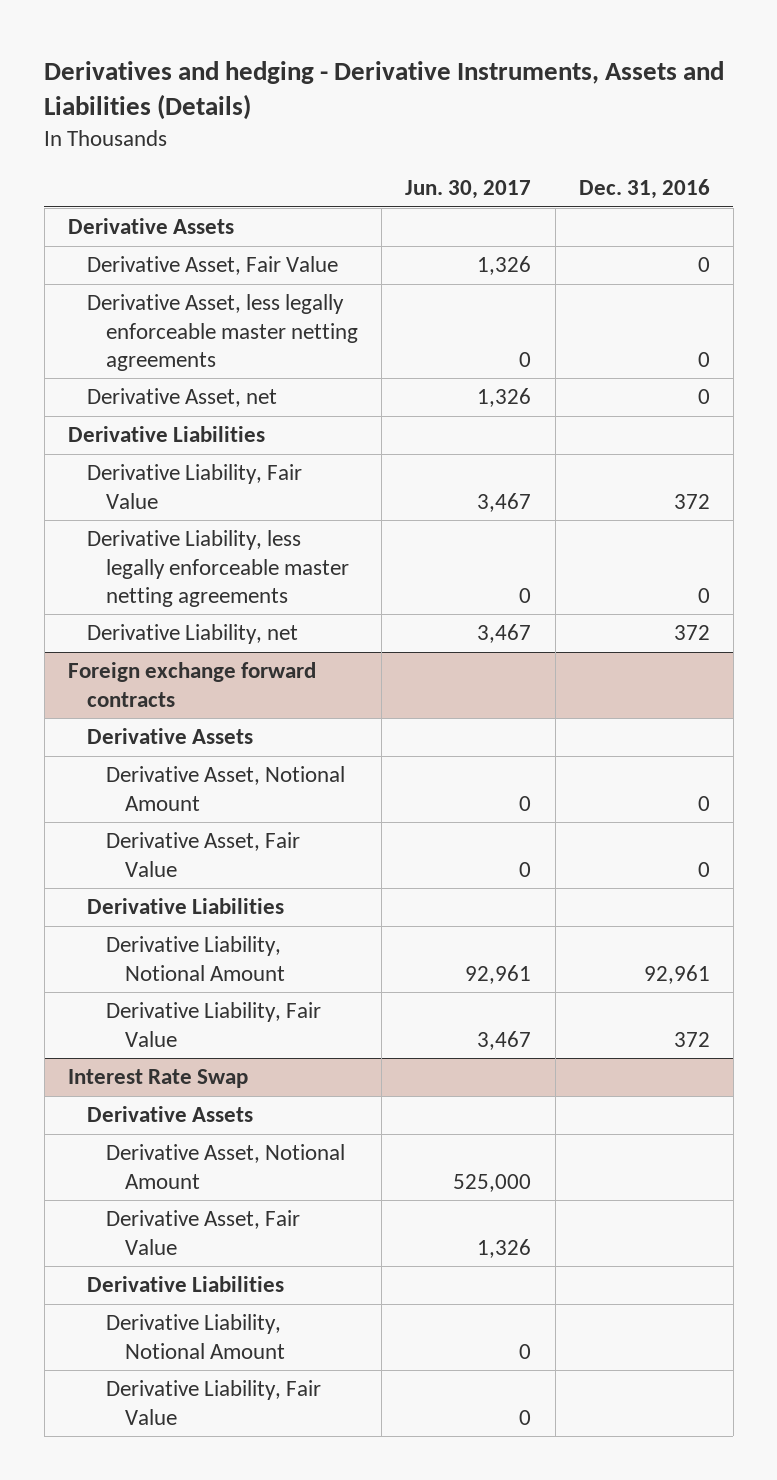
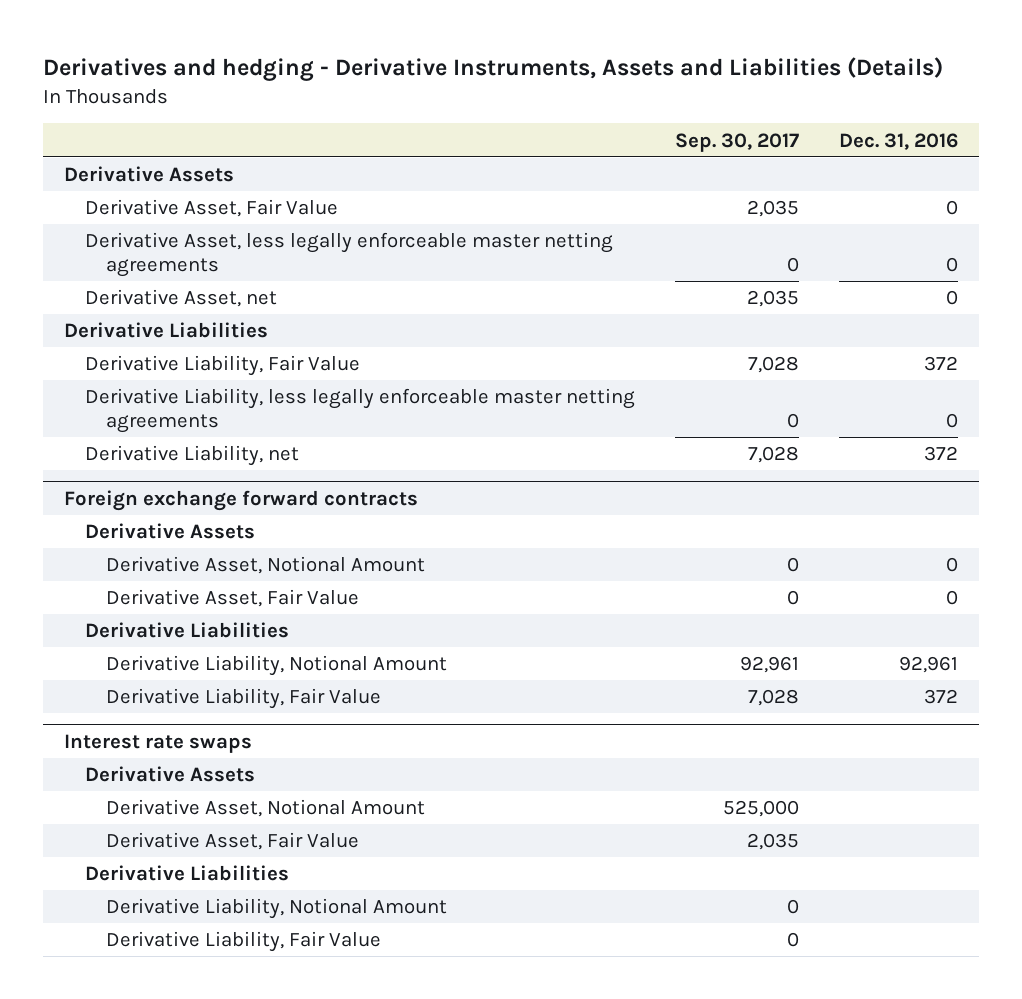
- | Jun. 30, 2017 | Dec. 31, 2016
+ | Sep. 30, 2017 | Dec. 31, 2016
- Interest Rate Swap
+ Interest rate swaps

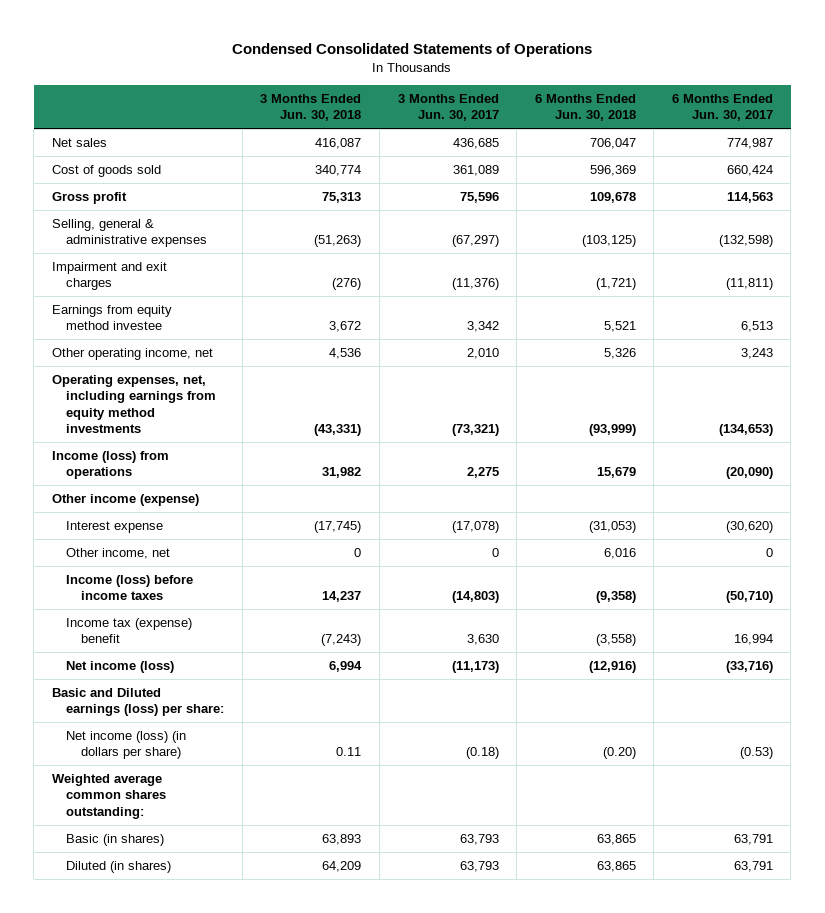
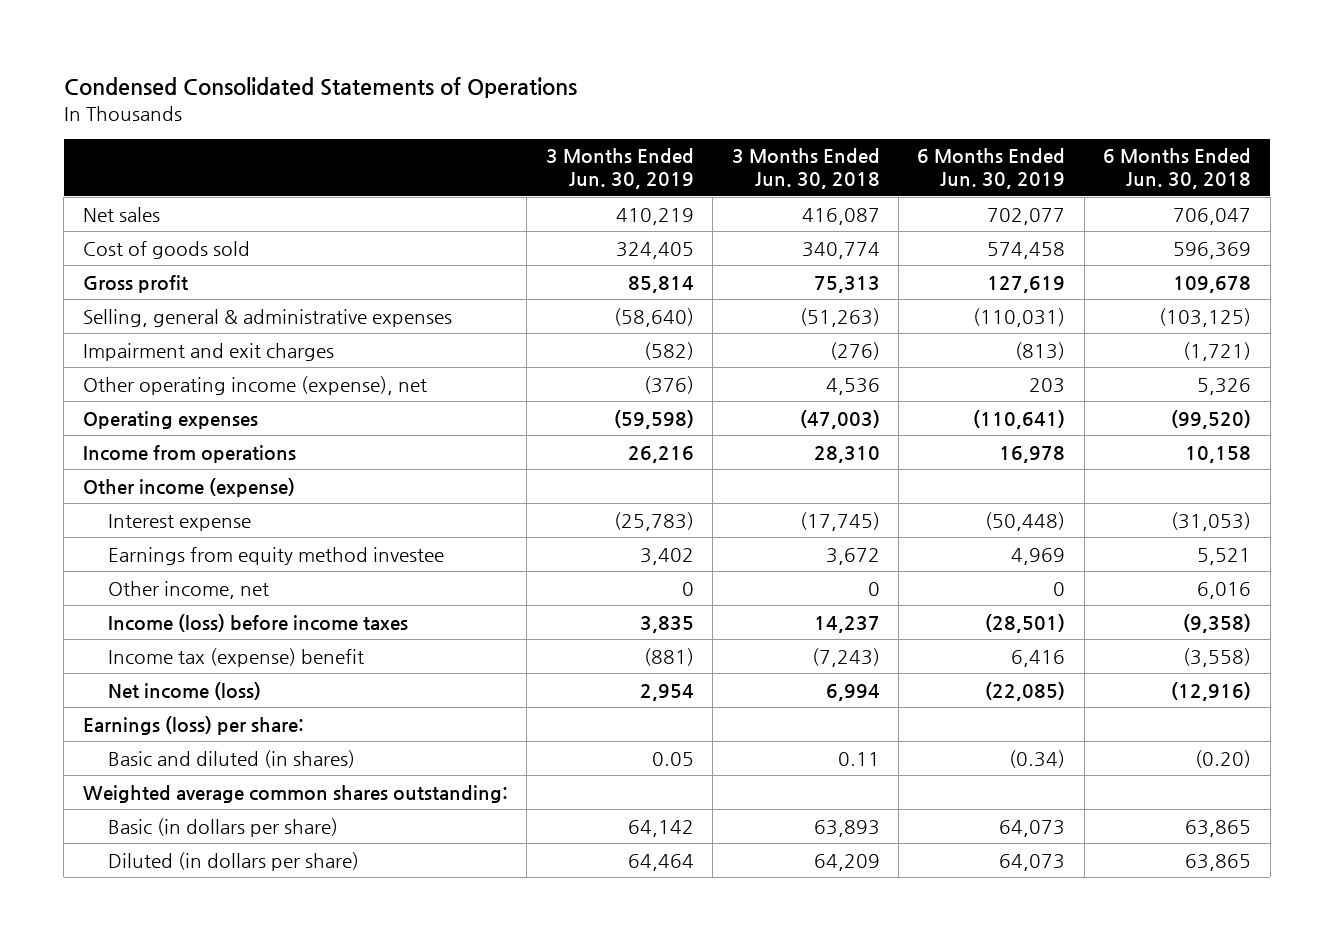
- | 3 Months Ended Jun. 30, 2018 | 3 Months Ended Jun. 30, 2017 | 6 Months Ended Jun. 30, 2018 | 6 Months Ended Jun. 30, 2017
+ | 3 Months Ended Jun. 30, 2019 | 3 Months Ended Jun. 30, 2018 | 6 Months Ended Jun. 30, 2019 | 6 Months Ended Jun. 30, 2018
- Other operating income, net | 4,536 | 2,010 | 5,326 | 3,243
- Operating expenses, net, including earnings from equity method investments | (43,331) | (73,321) | (93,999) | (134,653)
- Income (loss) from operations | 31,982 | 2,275 | 15,679 | (20,090)
+ Other operating income (expense), net | (376) | 4,536 | 203 | 5,326
+ Operating expenses | (59,598) | (47,003) | (110,641) | (99,520)
+ Income from operations | 26,216 | 28,310 | 16,978 | 10,158
moved down: Earnings from equity method investee | 3,402 | 3,672 | 4,969 | 5,521
- Basic and Diluted earnings (loss) per share:
- Net income (loss) (in dollars per share) | 0.11 | (0.18) | (0.20) | (0.53)
+ Earnings (loss) per share:
+ Basic and diluted (in shares) | 0.05 | 0.11 | (0.34) | (0.20)
- Basic (in shares) | 63,893 | 63,793 | 63,865 | 63,791
- Diluted (in shares) | 64,209 | 63,793 | 63,865 | 63,791
+ Basic (in dollars per share) | 64,142 | 63,893 | 64,073 | 63,865
+ Diluted (in dollars per share) | 64,464 | 64,209 | 64,073 | 63,865

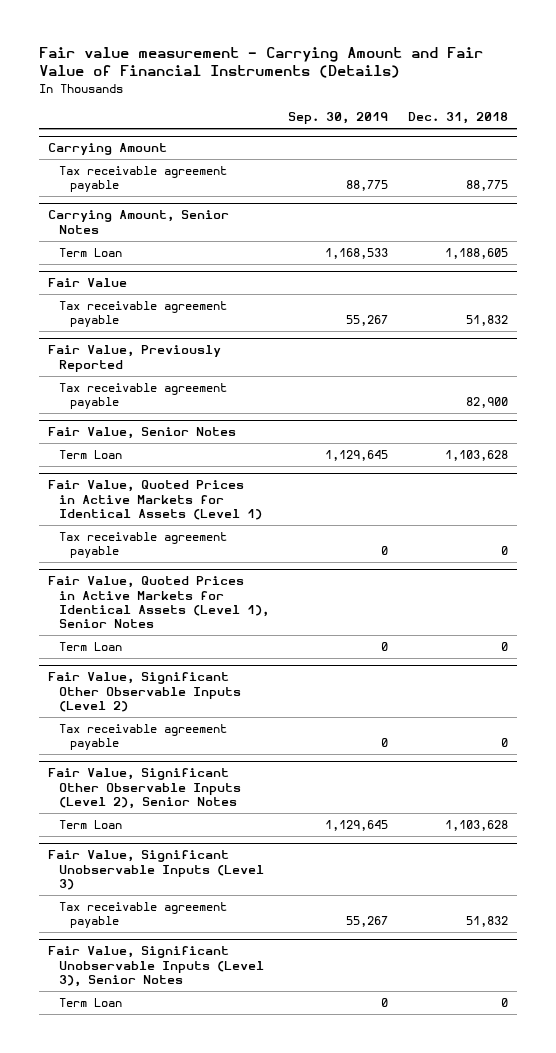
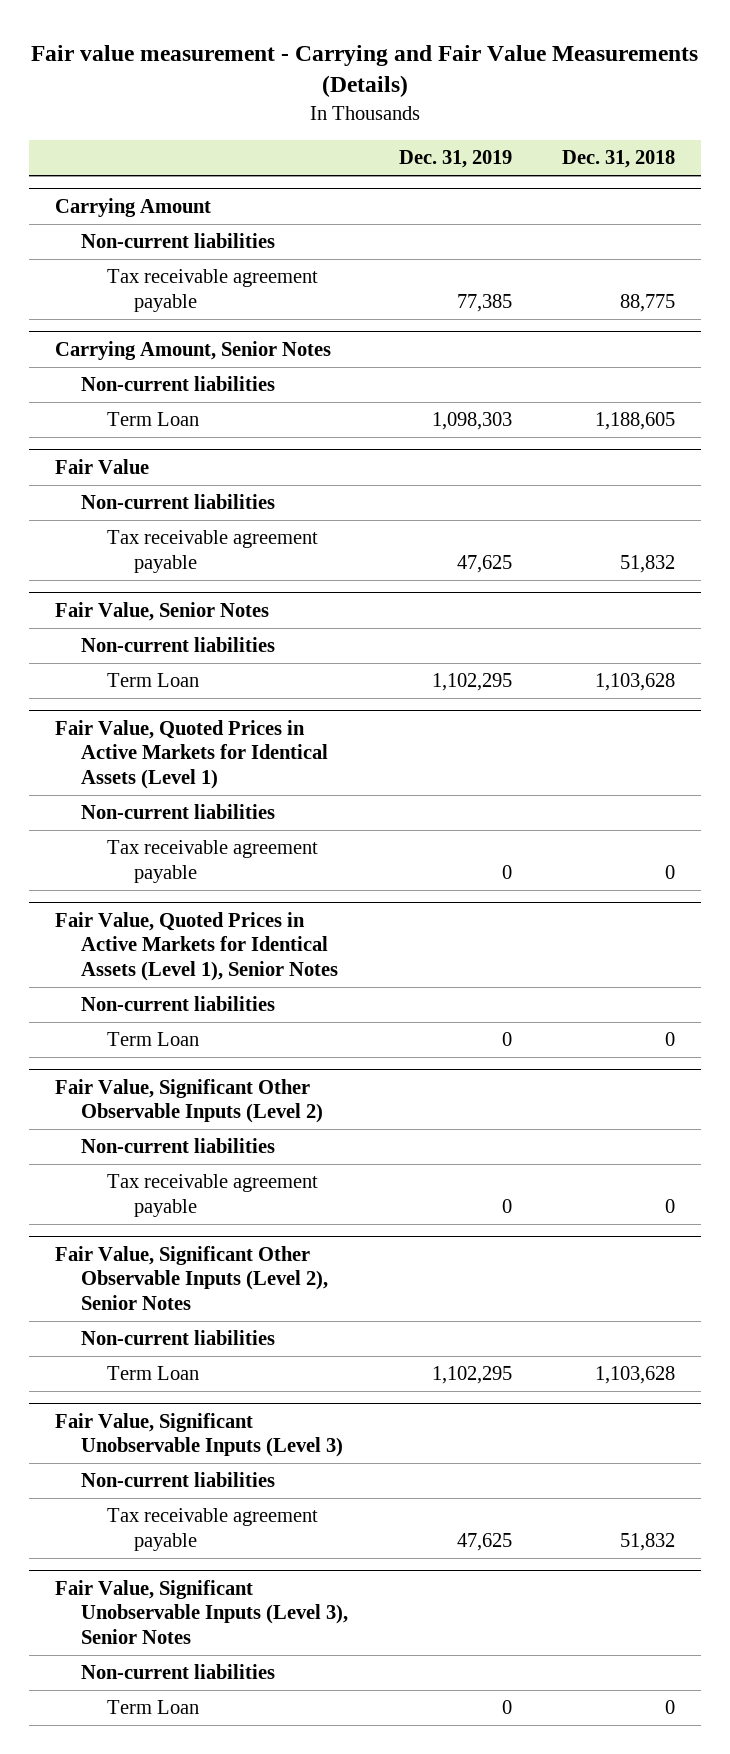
- Fair value measurement - Carrying Amount and Fair Value of Financial Instruments (Details)
+ Fair value measurement - Carrying and Fair Value Measurements (Details)
- | Sep. 30, 2019 | Dec. 31, 2018
+ | Dec. 31, 2019 | Dec. 31, 2018
@ Carrying Amount
+ Non-current liabilities
@ Carrying Amount, Senior Notes
+ Non-current liabilities
@ Fair Value
+ Non-current liabilities
- Fair Value, Previously Reported
- Tax receivable agreement payable | | 82,900
@ Fair Value, Senior Notes
+ Non-current liabilities
@ Fair Value, Quoted Prices in Active Markets for Identical Assets (Level 1)
+ Non-current liabilities
@ Fair Value, Quoted Prices in Active Markets for Identical Assets (Level 1), Senior Notes
+ Non-current liabilities
@ Fair Value, Significant Other Observable Inputs (Level 2)
+ Non-current liabilities
@ Fair Value, Significant Other Observable Inputs (Level 2), Senior Notes
+ Non-current liabilities
@ Fair Value, Significant Unobservable Inputs (Level 3)
+ Non-current liabilities
@ Fair Value, Significant Unobservable Inputs (Level 3), Senior Notes
+ Non-current liabilities

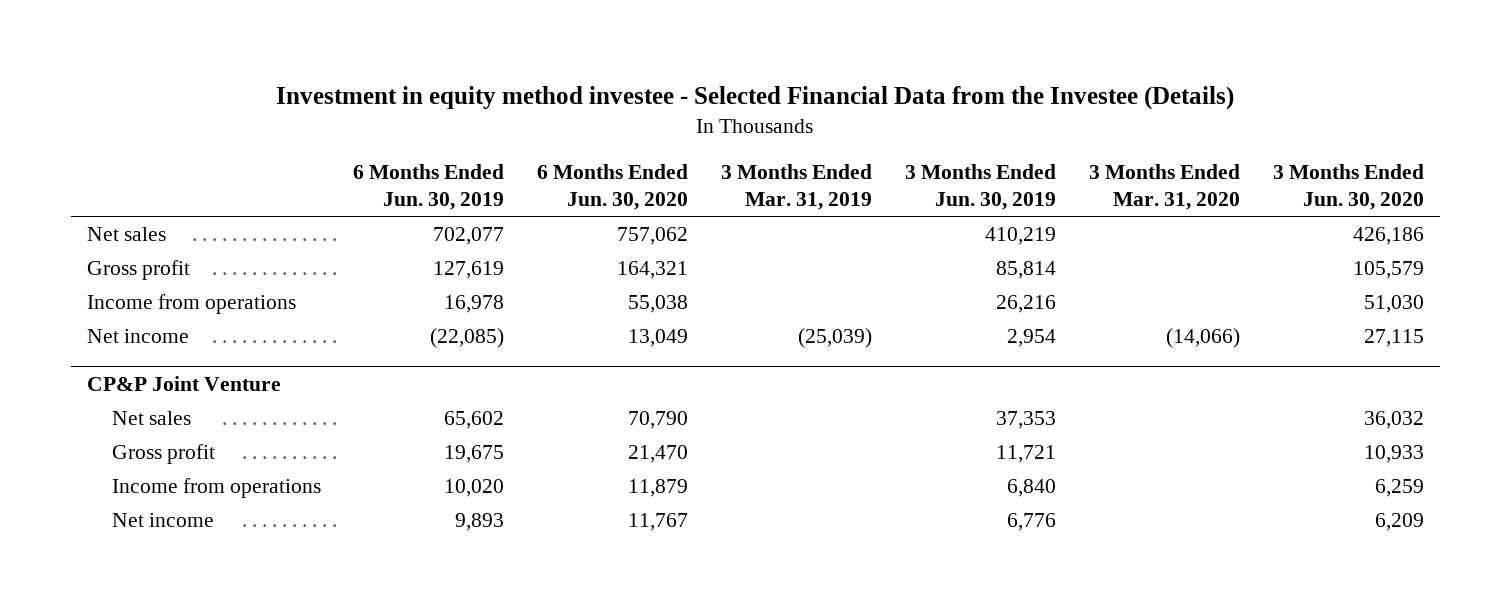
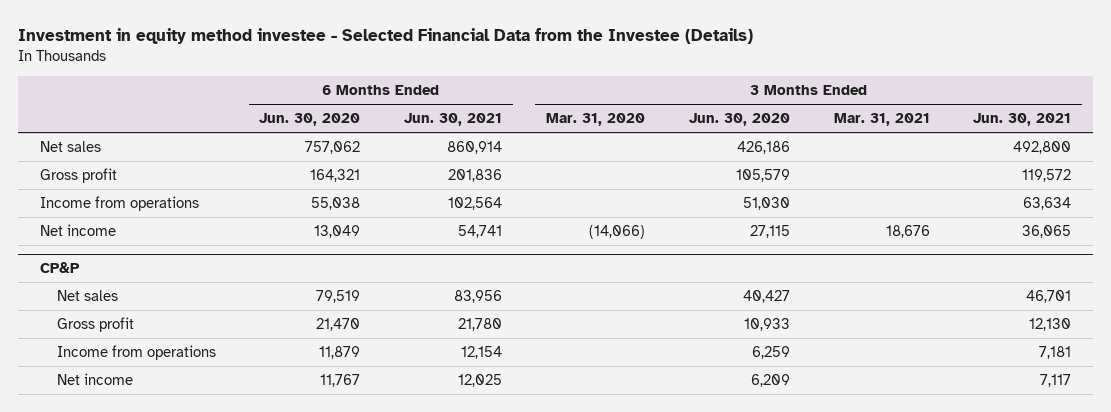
- | 6 Months Ended Jun. 30, 2019 | 6 Months Ended Jun. 30, 2020 | 3 Months Ended Mar. 31, 2019 | 3 Months Ended Jun. 30, 2019 | 3 Months Ended Mar. 31, 2020 | 3 Months Ended Jun. 30, 2020
+ | 6 Months Ended Jun. 30, 2020 | 6 Months Ended Jun. 30, 2021 | 3 Months Ended Mar. 31, 2020 | 3 Months Ended Jun. 30, 2020 | 3 Months Ended Mar. 31, 2021 | 3 Months Ended Jun. 30, 2021
- CP&P Joint Venture
- Net sales | 65,602 | 70,790 | | 37,353 | | 36,032
+ CP&P
+ Net sales | 79,519 | 83,956 | | 40,427 | | 46,701

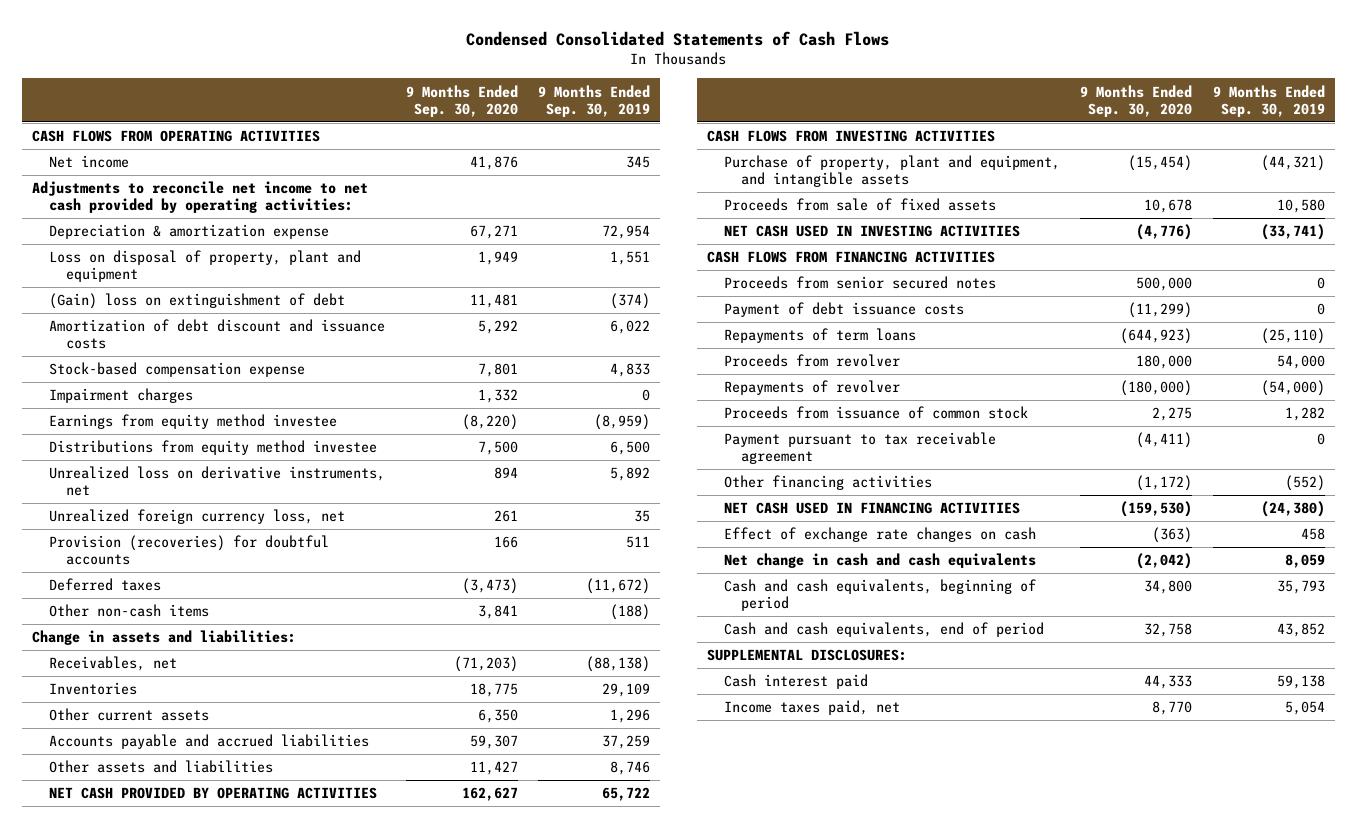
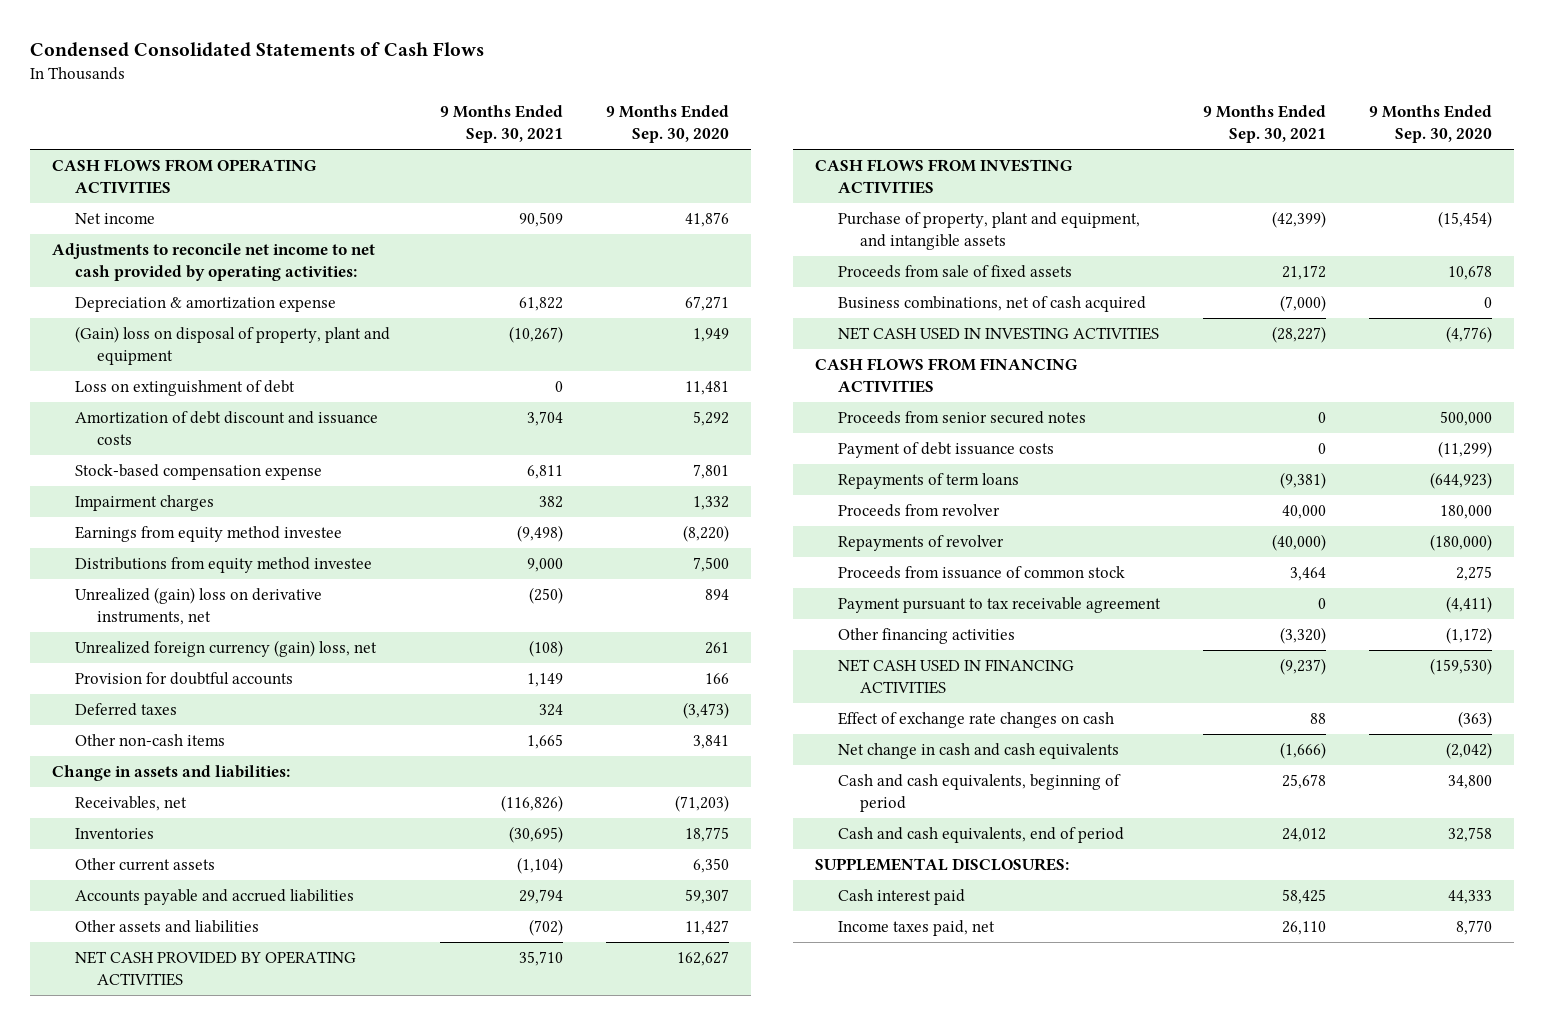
- | 9 Months Ended Sep. 30, 2020 | 9 Months Ended Sep. 30, 2019
+ | 9 Months Ended Sep. 30, 2021 | 9 Months Ended Sep. 30, 2020
- Loss on disposal of property, plant and equipment | 1,949 | 1,551
- (Gain) loss on extinguishment of debt | 11,481 | (374)
+ (Gain) loss on disposal of property, plant and equipment | (10,267) | 1,949
+ Loss on extinguishment of debt | 0 | 11,481
- Unrealized loss on derivative instruments, net | 894 | 5,892
- Unrealized foreign currency loss, net | 261 | 35
- Provision (recoveries) for doubtful accounts | 166 | 511
+ Unrealized (gain) loss on derivative instruments, net | (250) | 894
+ Unrealized foreign currency (gain) loss, net | (108) | 261
+ Provision for doubtful accounts | 1,149 | 166
+ Business combinations, net of cash acquired | (7,000) | 0

